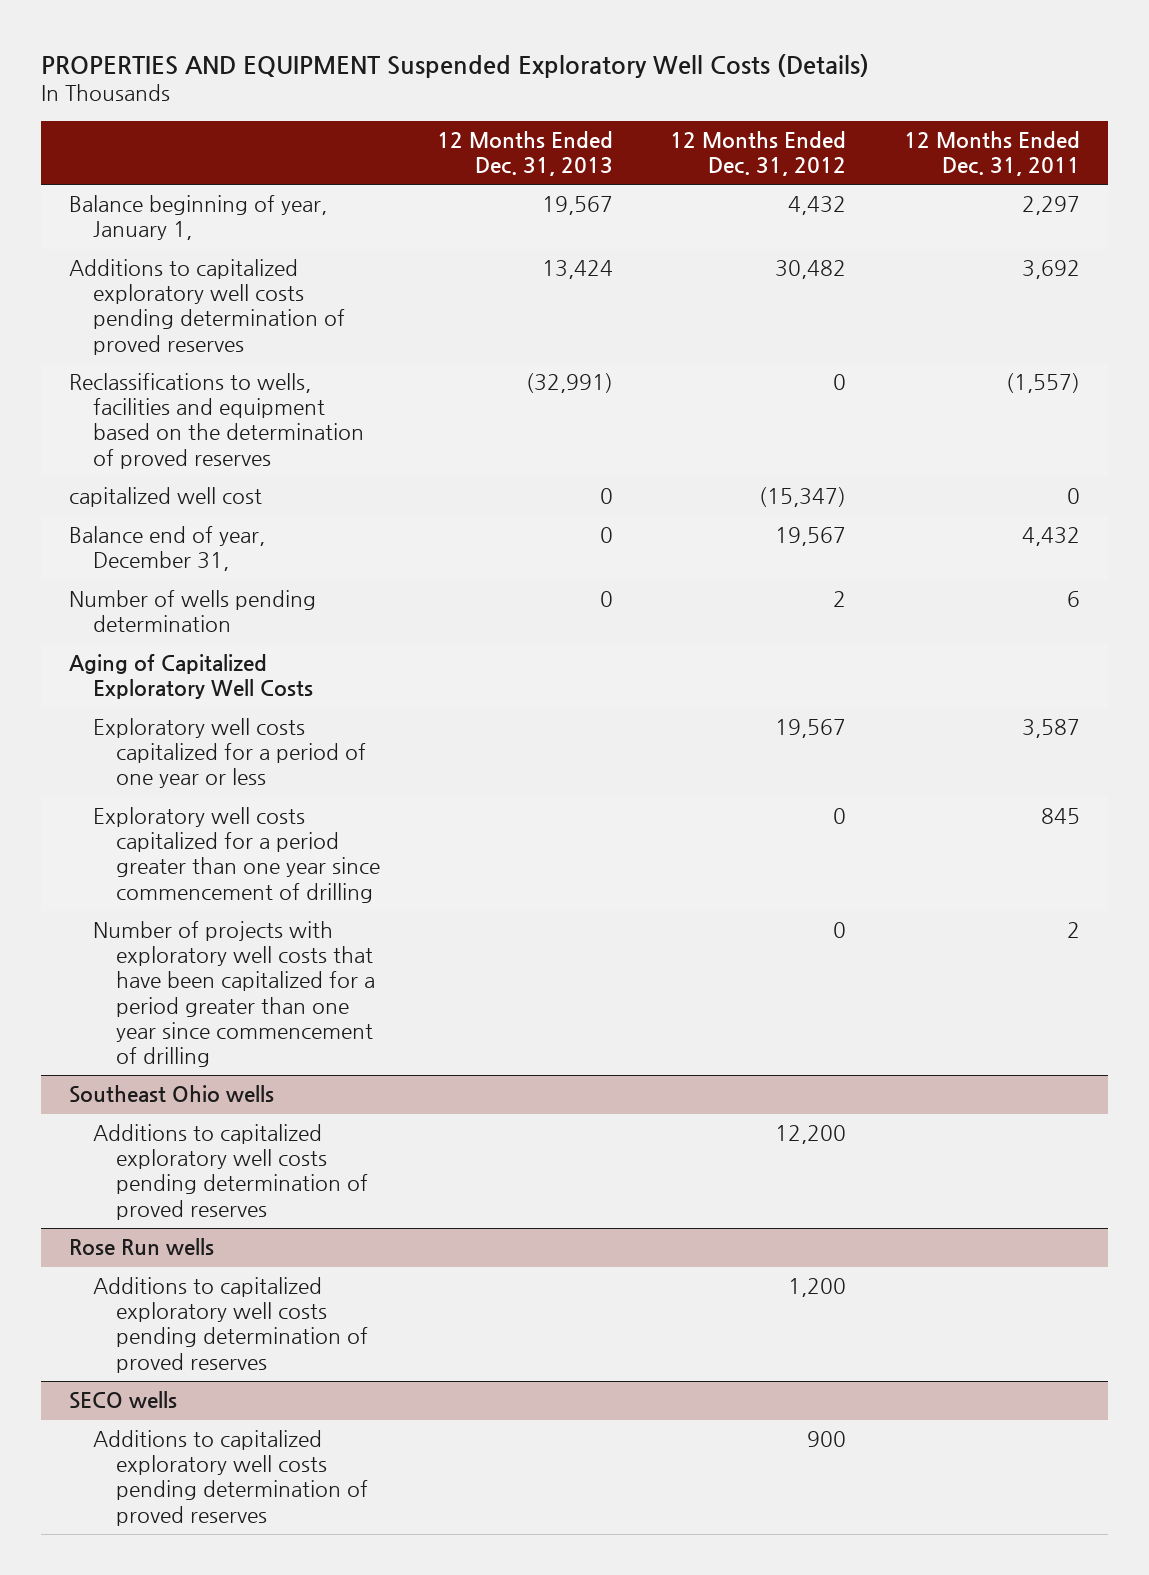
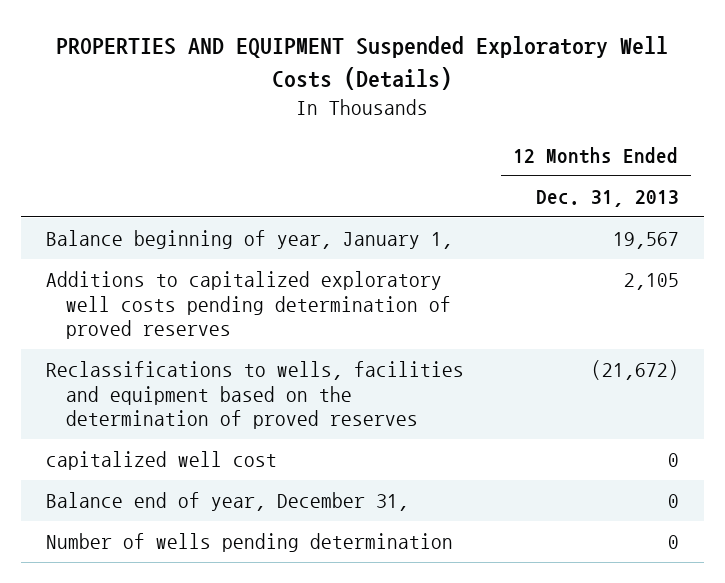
- | 12 Months Ended Dec. 31, 2013 | 12 Months Ended Dec. 31, 2012 | 12 Months Ended Dec. 31, 2011
+ | 12 Months Ended Dec. 31, 2013
- Additions to capitalized exploratory well costs pending determination of proved reserves | 13,424 | 30,482 | 3,692
- Reclassifications to wells, facilities and equipment based on the determination of proved reserves | (32,991) | 0 | (1,557)
+ Additions to capitalized exploratory well costs pending determination of proved reserves | 2,105
+ Reclassifications to wells, facilities and equipment based on the determination of proved reserves | (21,672)
- Aging of Capitalized Exploratory Well Costs
- Exploratory well costs capitalized for a period of one year or less | | 19,567 | 3,587
- Exploratory well costs capitalized for a period greater than one year since commencement of drilling | | 0 | 845
- Number of projects with exploratory well costs that have been capitalized for a period greater than one year since commencement of drilling | | 0 | 2
- Southeast Ohio wells
- Additions to capitalized exploratory well costs pending determination of proved reserves | | 12,200 |
- Rose Run wells
- Additions to capitalized exploratory well costs pending determination of proved reserves | | 1,200 |
- SECO wells
- Additions to capitalized exploratory well costs pending determination of proved reserves | | 900 |

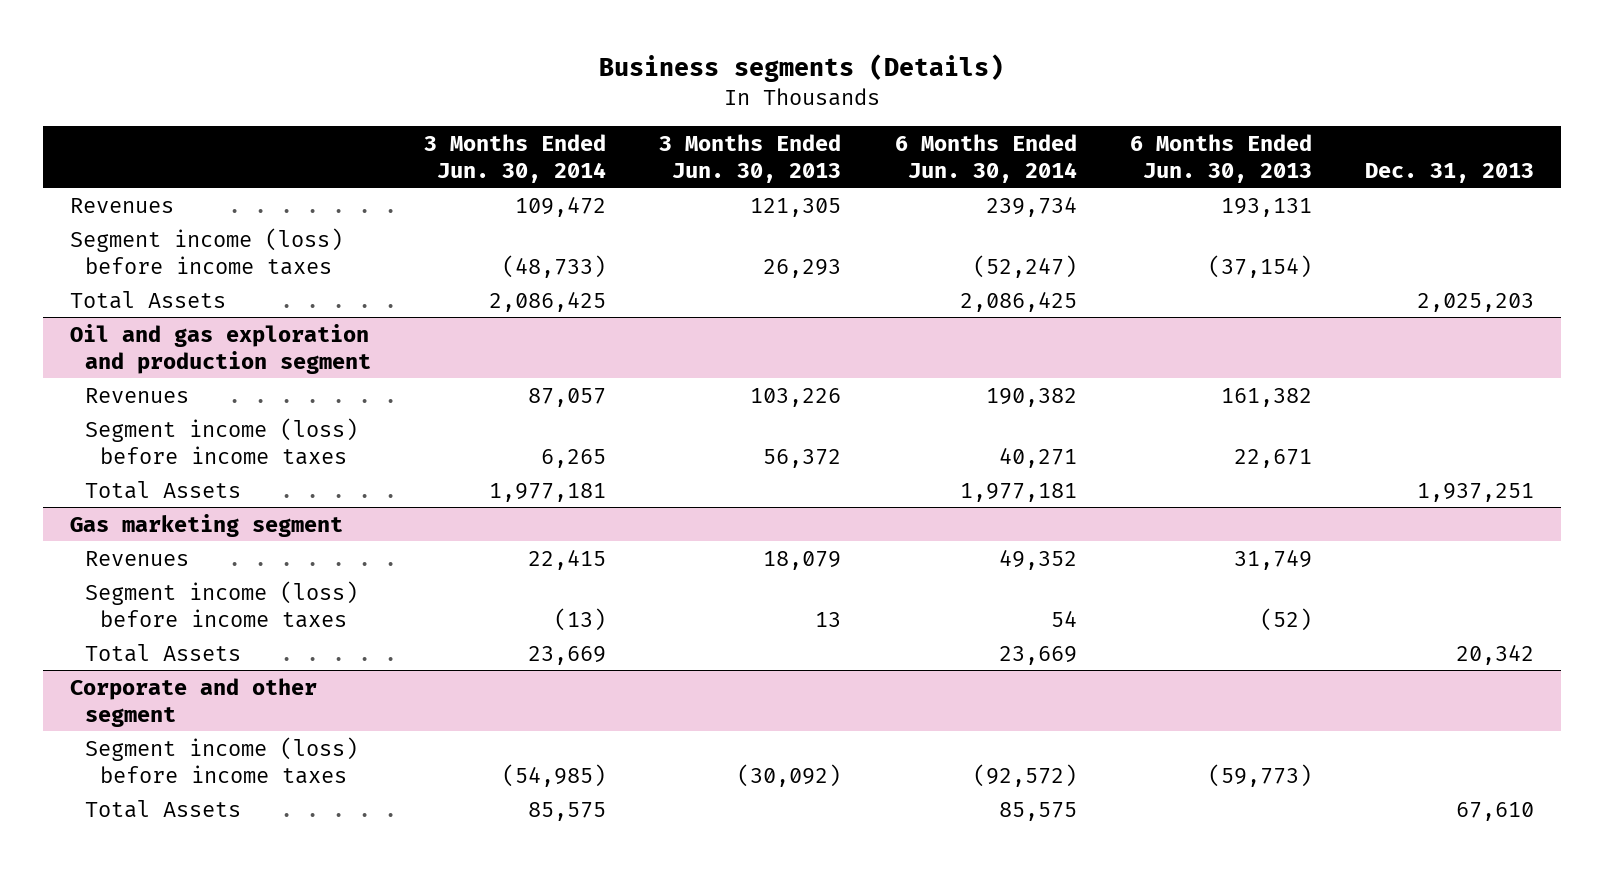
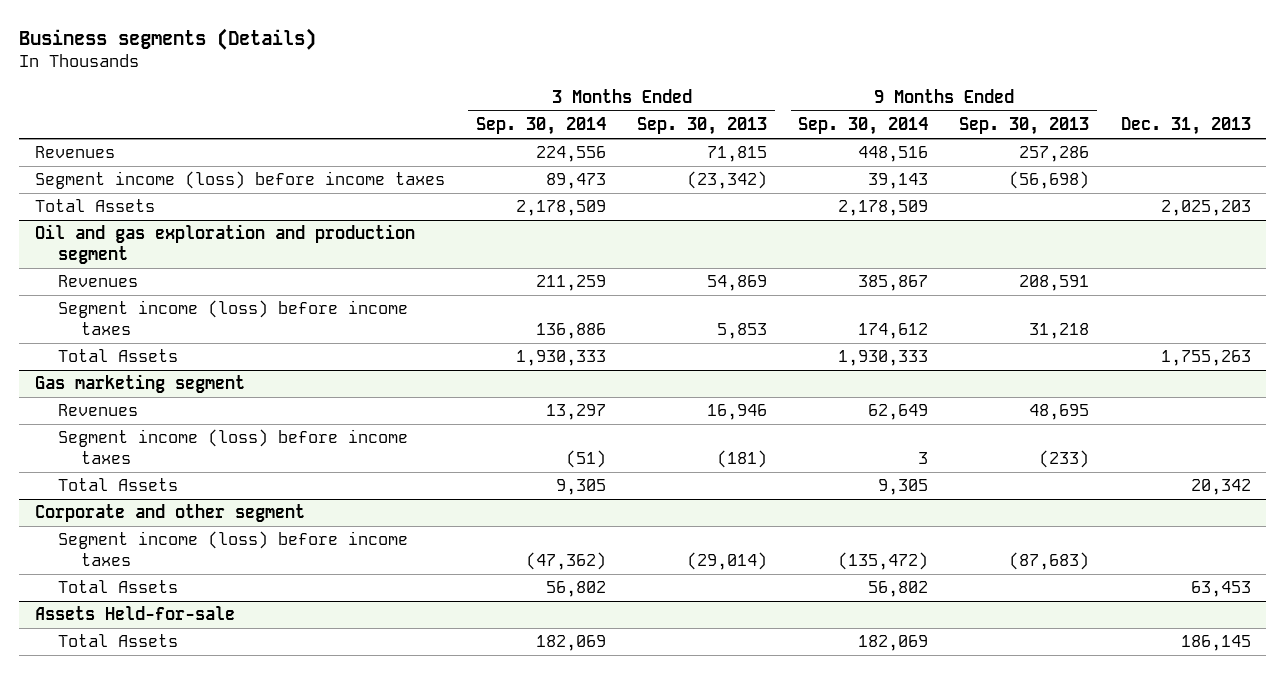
- | 3 Months Ended Jun. 30, 2014 | 3 Months Ended Jun. 30, 2013 | 6 Months Ended Jun. 30, 2014 | 6 Months Ended Jun. 30, 2013 | Dec. 31, 2013
+ | 3 Months Ended Sep. 30, 2014 | 3 Months Ended Sep. 30, 2013 | 9 Months Ended Sep. 30, 2014 | 9 Months Ended Sep. 30, 2013 | Dec. 31, 2013
@ Oil and gas exploration and production segment
- Total Assets | 1,977,181 | | 1,977,181 | | 1,937,251
+ Total Assets | 1,930,333 | | 1,930,333 | | 1,755,263
@ Corporate and other segment
- Total Assets | 85,575 | | 85,575 | | 67,610
+ Total Assets | 56,802 | | 56,802 | | 63,453
+ Assets Held-for-sale
+ Total Assets | 182,069 | | 182,069 | | 186,145

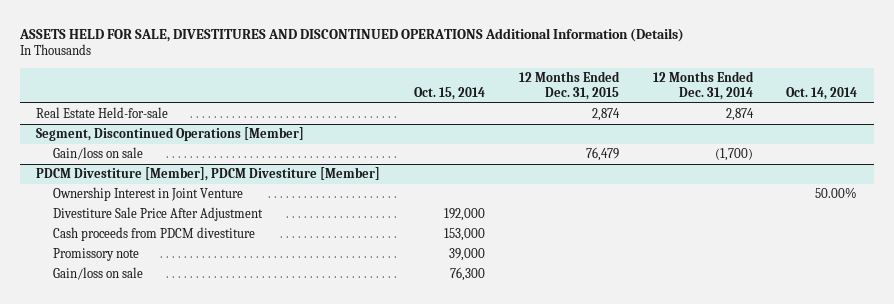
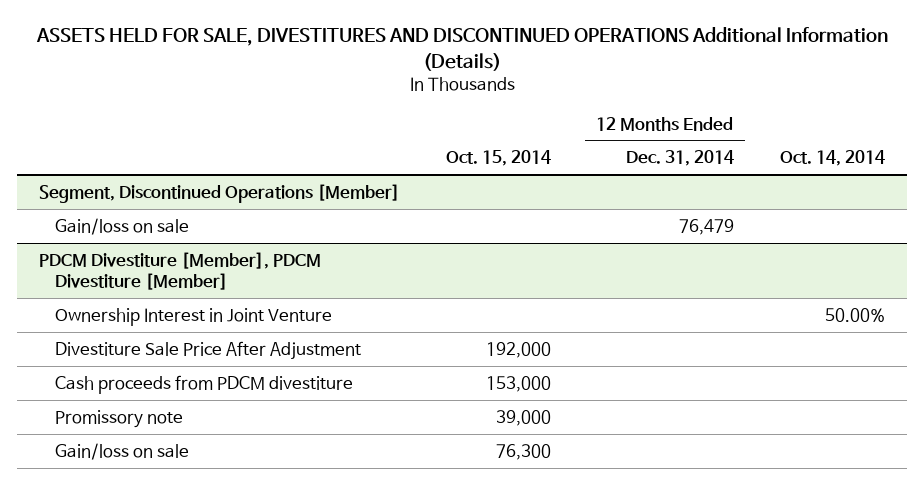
- | Oct. 15, 2014 | 12 Months Ended Dec. 31, 2015 | 12 Months Ended Dec. 31, 2014 | Oct. 14, 2014
+ | Oct. 15, 2014 | 12 Months Ended Dec. 31, 2014 | Oct. 14, 2014
- Real Estate Held-for-sale | | 2,874 | 2,874 |
@ Segment, Discontinued Operations [Member]
- Gain/loss on sale | | 76,479 | (1,700) |
+ Gain/loss on sale | | 76,479 |

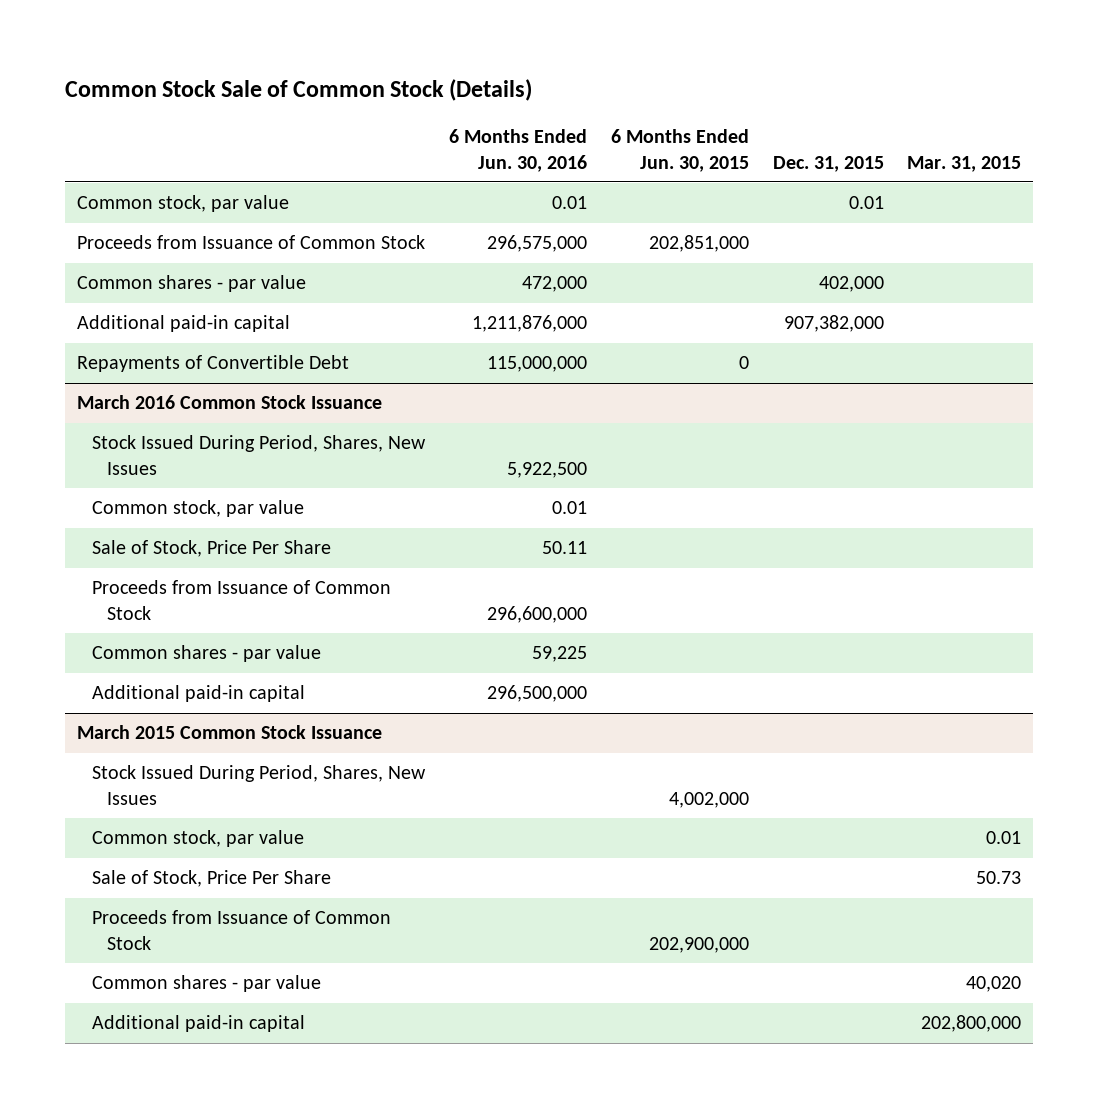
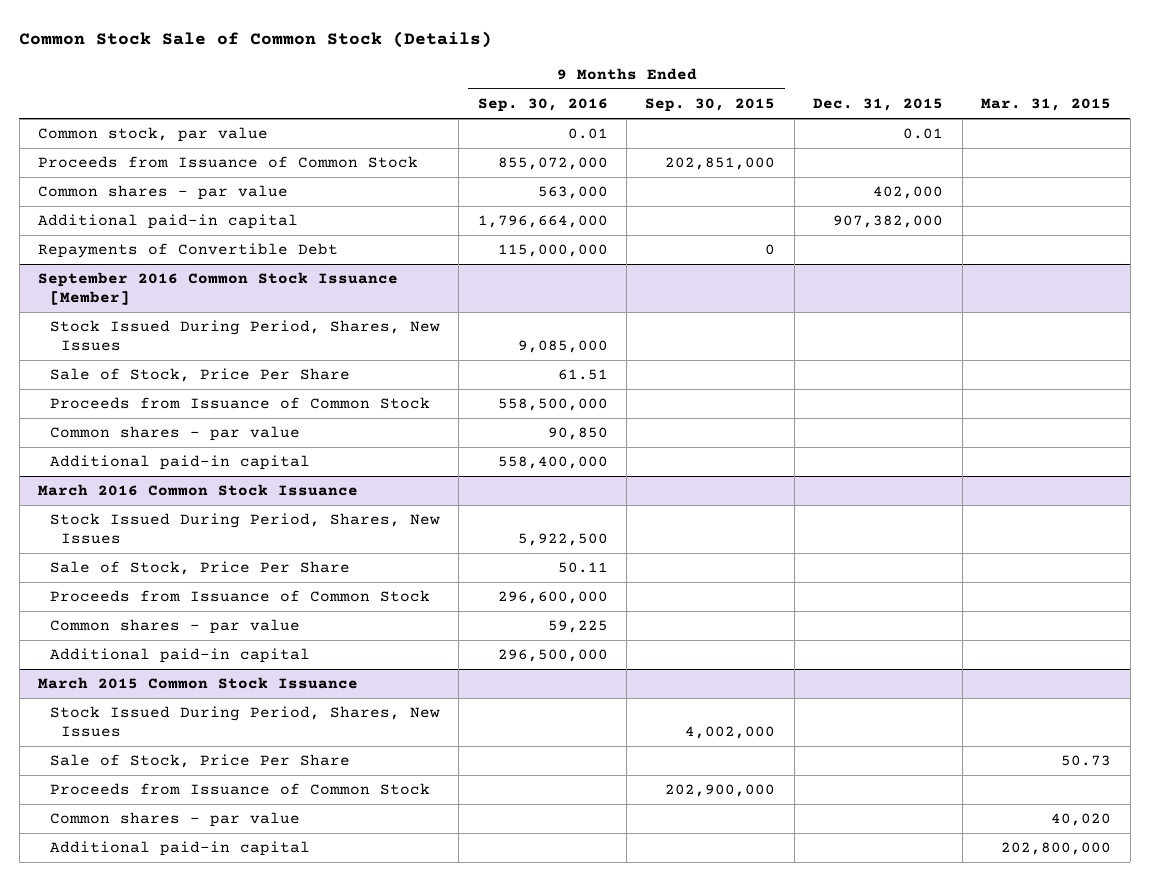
- | 6 Months Ended Jun. 30, 2016 | 6 Months Ended Jun. 30, 2015 | Dec. 31, 2015 | Mar. 31, 2015
+ | 9 Months Ended Sep. 30, 2016 | 9 Months Ended Sep. 30, 2015 | Dec. 31, 2015 | Mar. 31, 2015
+ September 2016 Common Stock Issuance [Member]
+ Stock Issued During Period, Shares, New Issues | 9,085,000 | | |
+ Sale of Stock, Price Per Share | 61.51 | | |
+ Proceeds from Issuance of Common Stock | 558,500,000 | | |
+ Common shares - par value | 90,850 | | |
+ Additional paid-in capital | 558,400,000 | | |
@ March 2016 Common Stock Issuance
- Common stock, par value | 0.01 | | |
@ March 2015 Common Stock Issuance
- Common stock, par value | | | | 0.01

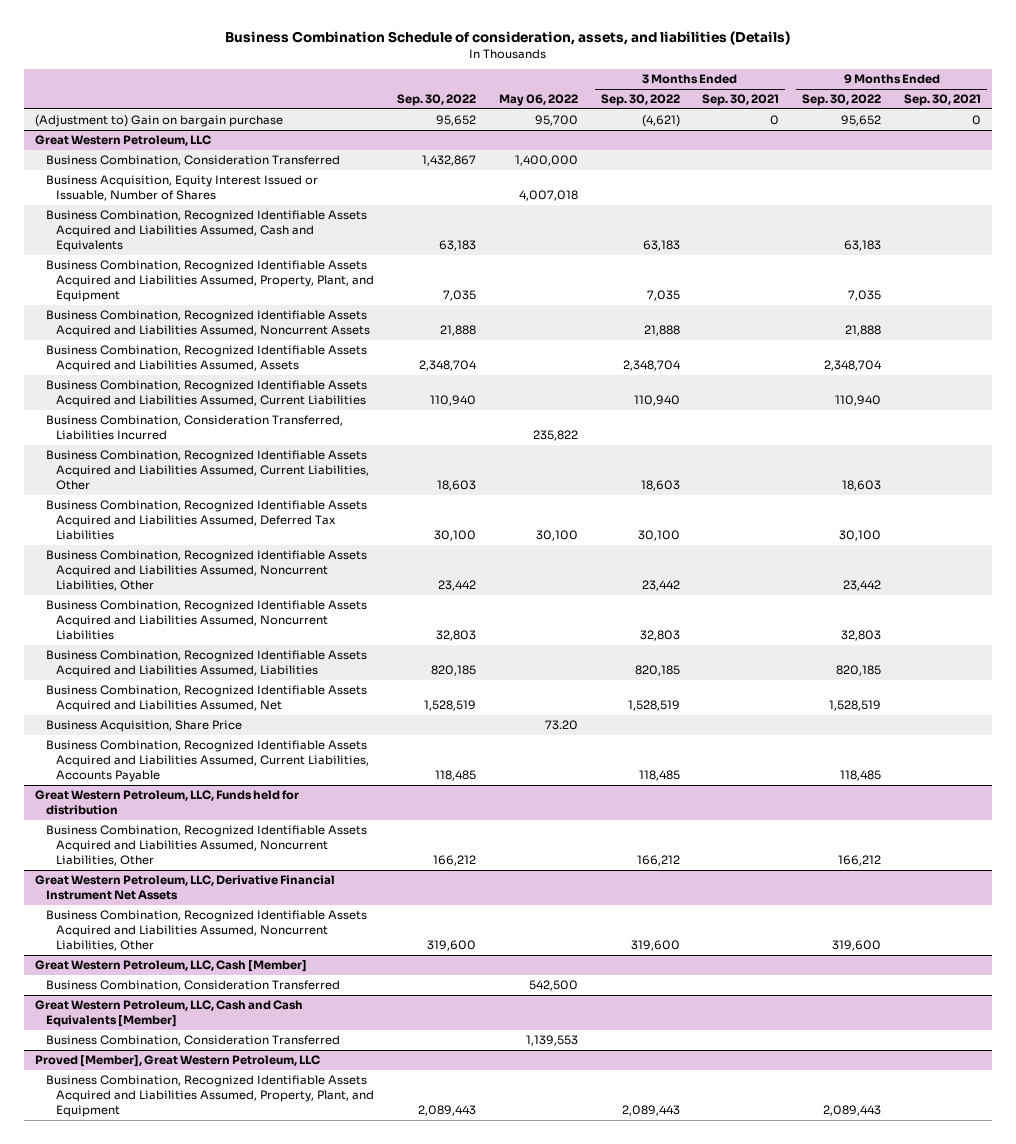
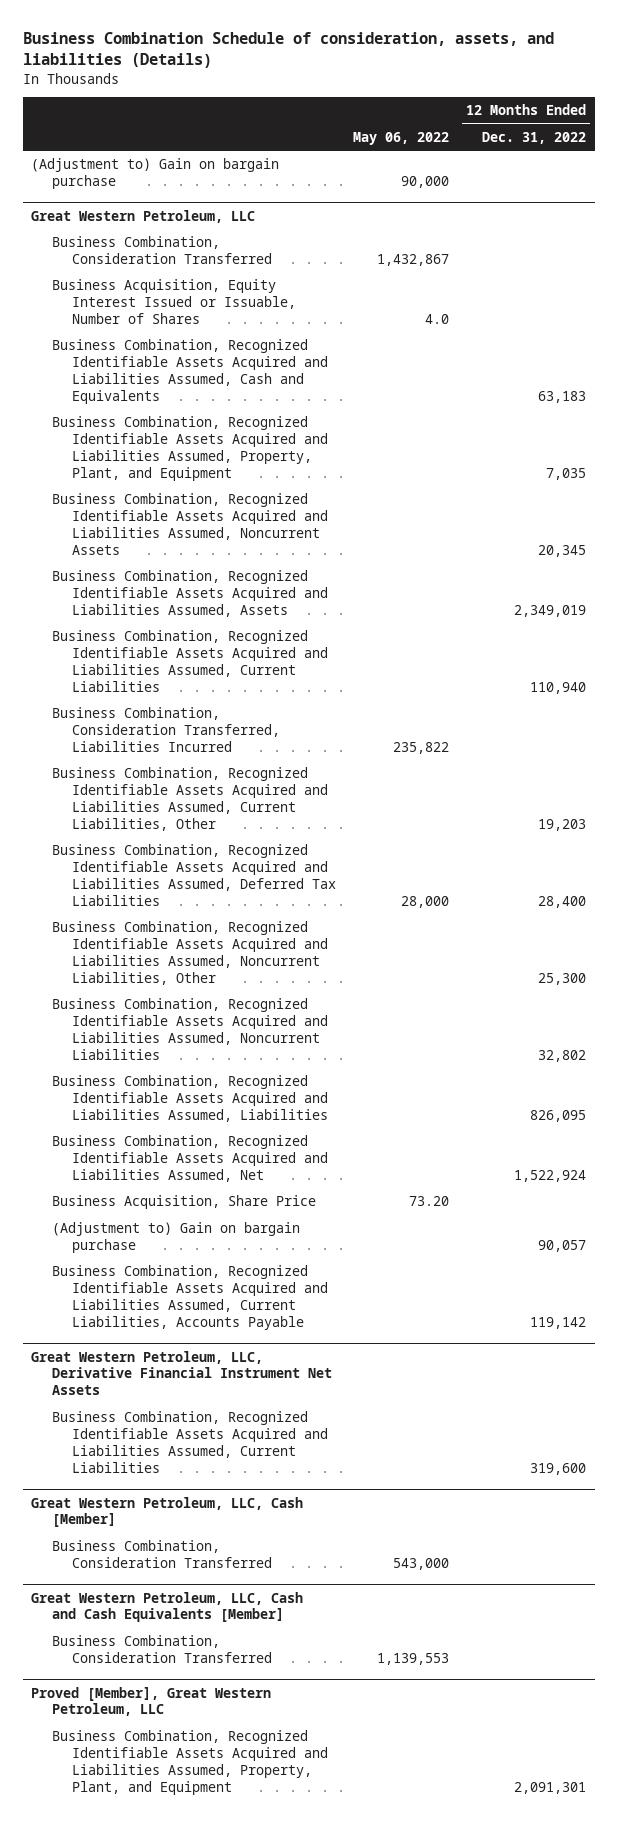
- | Sep. 30, 2022 | May 06, 2022 | 3 Months Ended Sep. 30, 2022 | 3 Months Ended Sep. 30, 2021 | 9 Months Ended Sep. 30, 2022 | 9 Months Ended Sep. 30, 2021
+ | May 06, 2022 | 12 Months Ended Dec. 31, 2022
- (Adjustment to) Gain on bargain purchase | 95,652 | 95,700 | (4,621) | 0 | 95,652 | 0
+ (Adjustment to) Gain on bargain purchase | 90,000 |
@ Great Western Petroleum, LLC
- Business Combination, Consideration Transferred | 1,432,867 | 1,400,000 | | | |
- Business Acquisition, Equity Interest Issued or Issuable, Number of Shares | | 4,007,018 | | | |
+ Business Combination, Consideration Transferred | 1,432,867 |
+ Business Acquisition, Equity Interest Issued or Issuable, Number of Shares | 4.0 |
- Business Combination, Recognized Identifiable Assets Acquired and Liabilities Assumed, Deferred Tax Liabilities | 30,100 | 30,100 | 30,100 | | 30,100 |
+ Business Combination, Recognized Identifiable Assets Acquired and Liabilities Assumed, Deferred Tax Liabilities | 28,000 | 28,400
+ (Adjustment to) Gain on bargain purchase | | 90,057
- Great Western Petroleum, LLC, Funds held for distribution
- Business Combination, Recognized Identifiable Assets Acquired and Liabilities Assumed, Noncurrent Liabilities, Other | 166,212 | | 166,212 | | 166,212 |
@ Great Western Petroleum, LLC, Derivative Financial Instrument Net Assets
- Business Combination, Recognized Identifiable Assets Acquired and Liabilities Assumed, Noncurrent Liabilities, Other | 319,600 | | 319,600 | | 319,600 |
+ Business Combination, Recognized Identifiable Assets Acquired and Liabilities Assumed, Current Liabilities | | 319,600
@ Great Western Petroleum, LLC, Cash [Member]
- Business Combination, Consideration Transferred | | 542,500 | | | |
+ Business Combination, Consideration Transferred | 543,000 |

